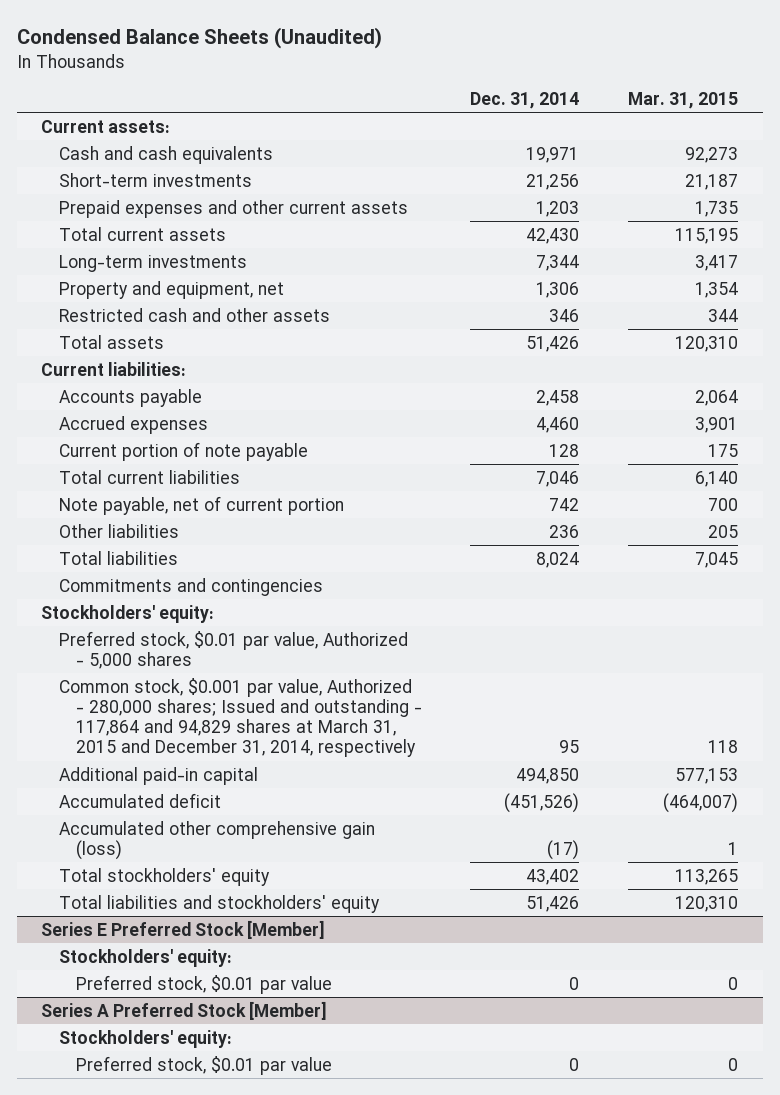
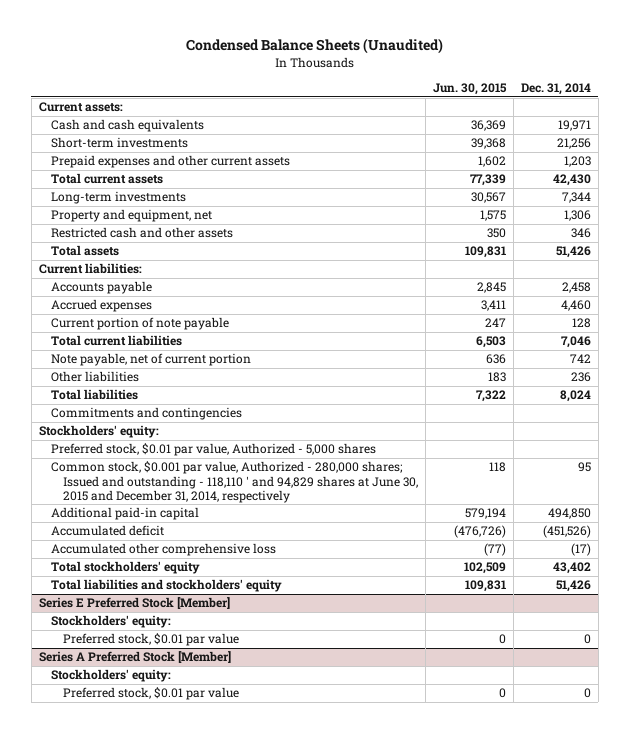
- | Dec. 31, 2014 | Mar. 31, 2015
+ | Jun. 30, 2015 | Dec. 31, 2014
- Common stock, $0.001 par value, Authorized - 280,000 shares; Issued and outstanding - 117,864 and 94,829 shares at March 31, 2015 and December 31, 2014, respectively | 95 | 118
+ Common stock, $0.001 par value, Authorized - 280,000 shares; Issued and outstanding - 118,110 ' and 94,829 shares at June 30, 2015 and December 31, 2014, respectively | 118 | 95
- Accumulated other comprehensive gain (loss) | (17) | 1
+ Accumulated other comprehensive loss | (77) | (17)

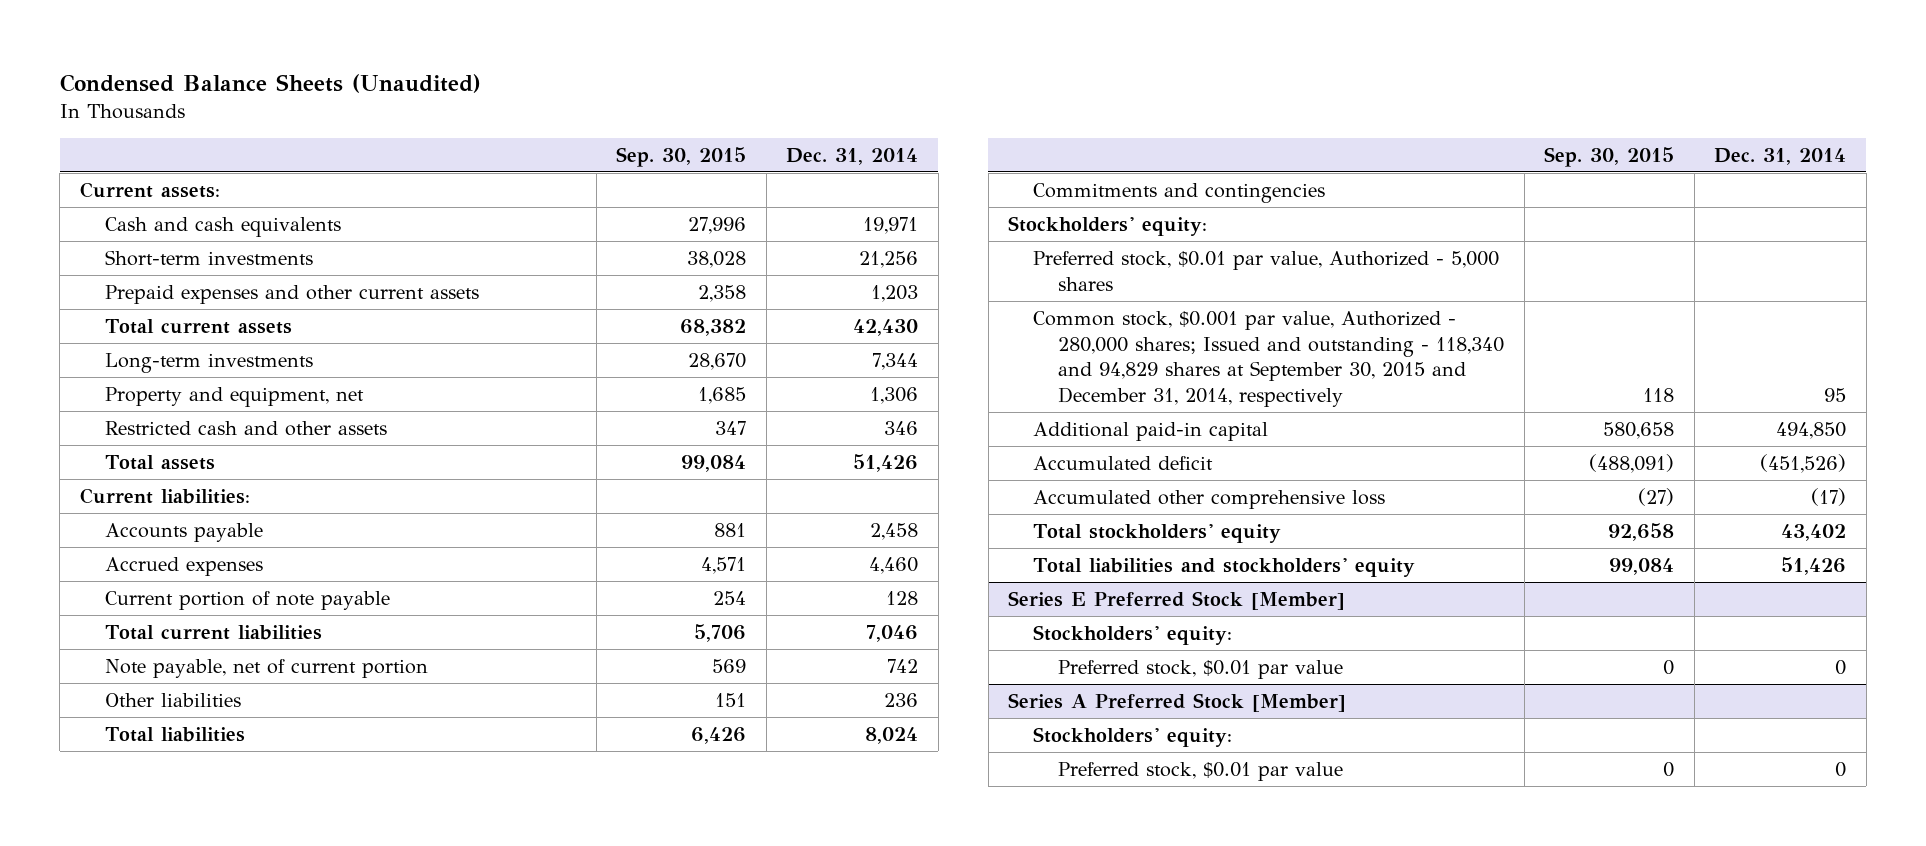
- | Jun. 30, 2015 | Dec. 31, 2014
+ | Sep. 30, 2015 | Dec. 31, 2014
- Common stock, $0.001 par value, Authorized - 280,000 shares; Issued and outstanding - 118,110 ' and 94,829 shares at June 30, 2015 and December 31, 2014, respectively | 118 | 95
+ Common stock, $0.001 par value, Authorized - 280,000 shares; Issued and outstanding - 118,340 and 94,829 shares at September 30, 2015 and December 31, 2014, respectively | 118 | 95

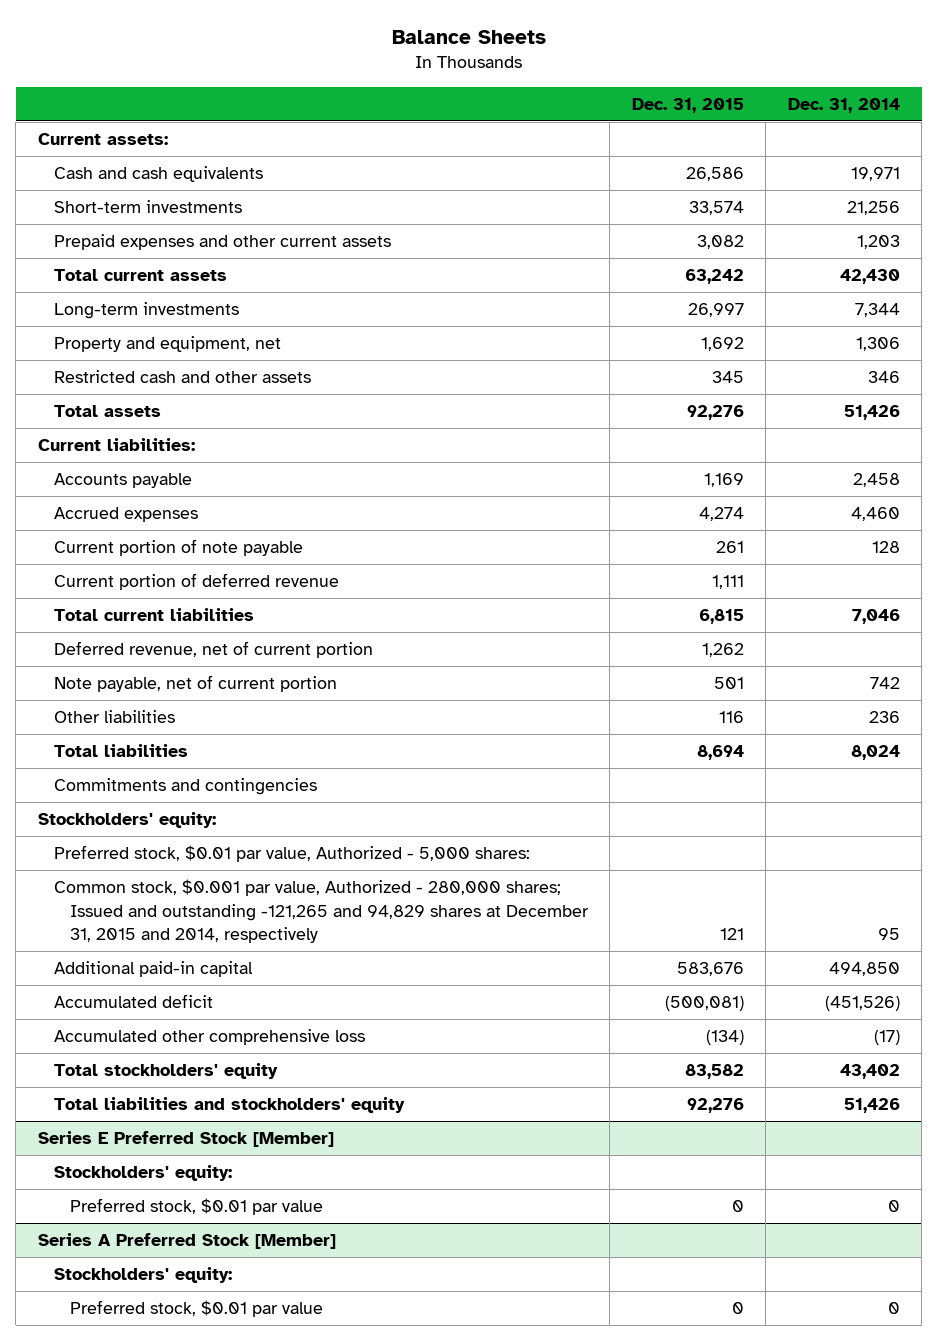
- Condensed Balance Sheets (Unaudited)
+ Balance Sheets
- | Sep. 30, 2015 | Dec. 31, 2014
+ | Dec. 31, 2015 | Dec. 31, 2014
+ Current portion of deferred revenue | 1,111 |
+ Deferred revenue, net of current portion | 1,262 |
- Preferred stock, $0.01 par value, Authorized - 5,000 shares
- Common stock, $0.001 par value, Authorized - 280,000 shares; Issued and outstanding - 118,340 and 94,829 shares at September 30, 2015 and December 31, 2014, respectively | 118 | 95
+ Preferred stock, $0.01 par value, Authorized - 5,000 shares:
+ Common stock, $0.001 par value, Authorized - 280,000 shares; Issued and outstanding -121,265 and 94,829 shares at December 31, 2015 and 2014, respectively | 121 | 95

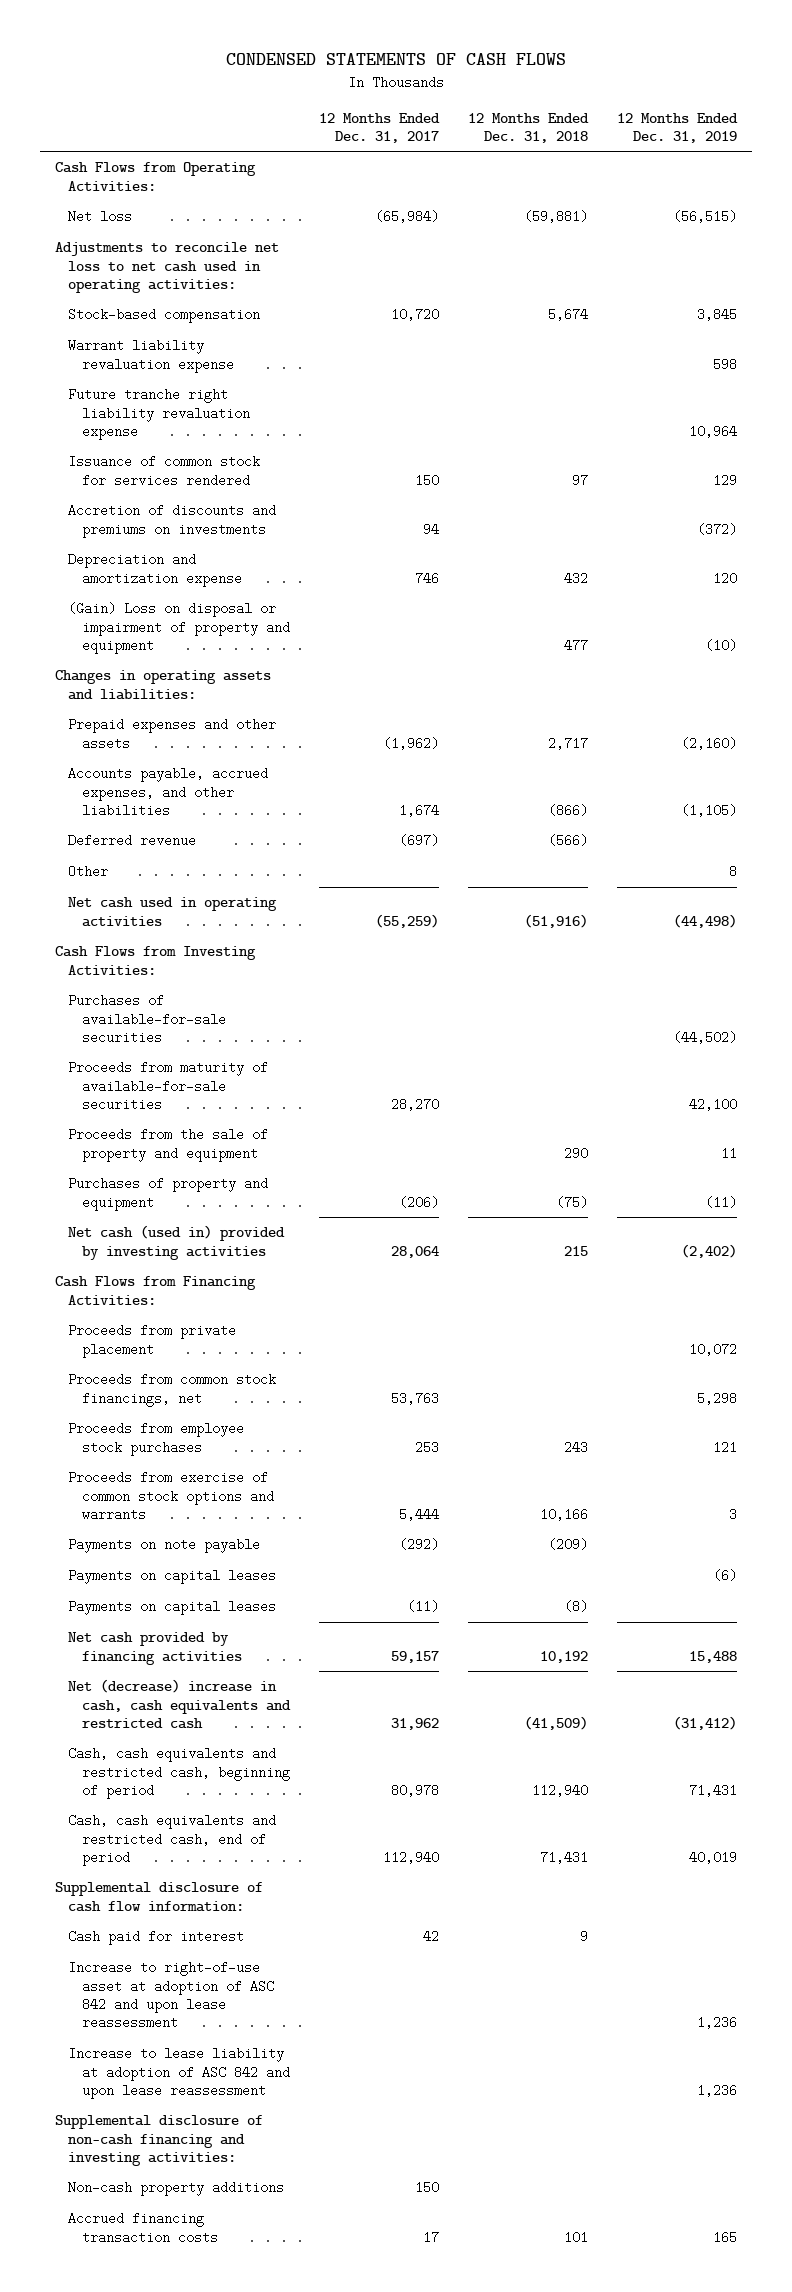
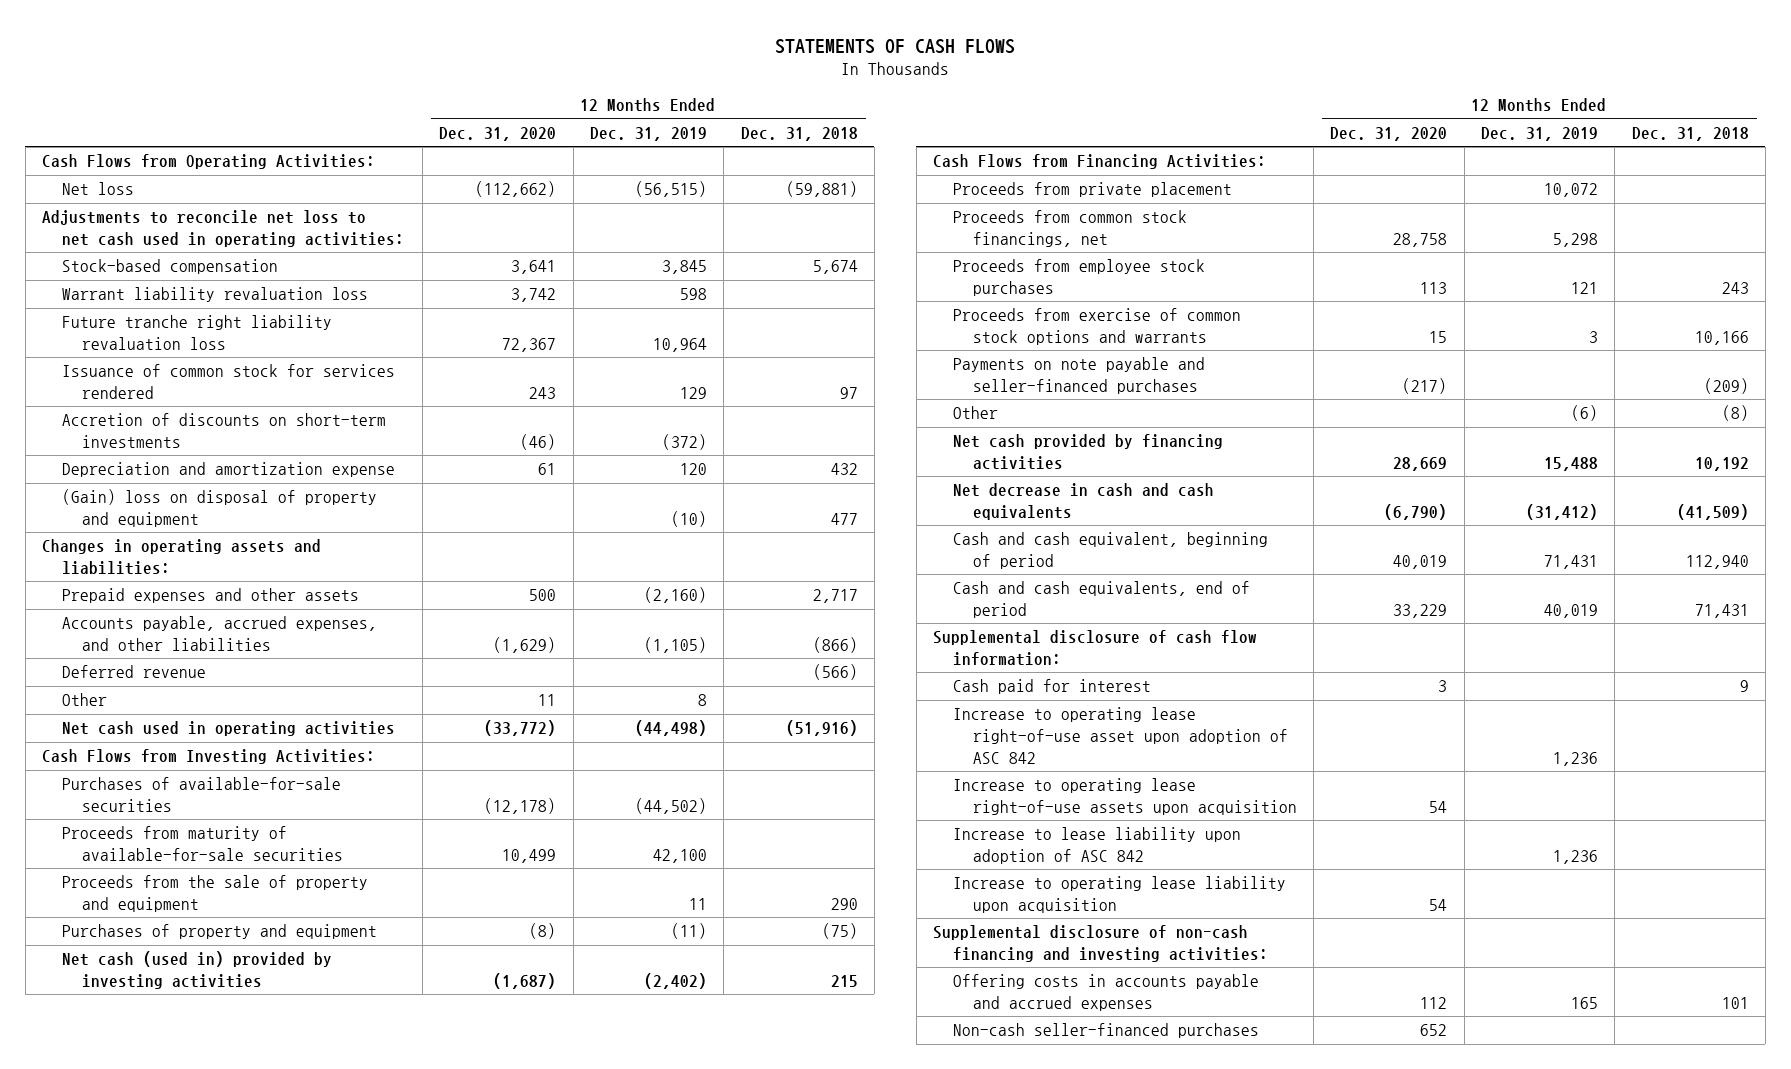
- CONDENSED STATEMENTS OF CASH FLOWS
+ STATEMENTS OF CASH FLOWS
- | 12 Months Ended Dec. 31, 2017 | 12 Months Ended Dec. 31, 2018 | 12 Months Ended Dec. 31, 2019
+ | 12 Months Ended Dec. 31, 2020 | 12 Months Ended Dec. 31, 2019 | 12 Months Ended Dec. 31, 2018
- Warrant liability revaluation expense | | | 598
- Future tranche right liability revaluation expense | | | 10,964
+ Warrant liability revaluation loss | 3,742 | 598 |
+ Future tranche right liability revaluation loss | 72,367 | 10,964 |
- Accretion of discounts and premiums on investments | 94 | | (372)
+ Accretion of discounts on short-term investments | (46) | (372) |
- (Gain) Loss on disposal or impairment of property and equipment | | 477 | (10)
+ (Gain) loss on disposal of property and equipment | | (10) | 477
- Payments on note payable | (292) | (209) |
- Payments on capital leases | | | (6)
- Payments on capital leases | (11) | (8) |
+ Payments on note payable and seller-financed purchases | (217) | | (209)
+ Other | | (6) | (8)
- Net (decrease) increase in cash, cash equivalents and restricted cash | 31,962 | (41,509) | (31,412)
- Cash, cash equivalents and restricted cash, beginning of period | 80,978 | 112,940 | 71,431
- Cash, cash equivalents and restricted cash, end of period | 112,940 | 71,431 | 40,019
+ Net decrease in cash and cash equivalents | (6,790) | (31,412) | (41,509)
+ Cash and cash equivalent, beginning of period | 40,019 | 71,431 | 112,940
+ Cash and cash equivalents, end of period | 33,229 | 40,019 | 71,431
- Increase to right-of-use asset at adoption of ASC 842 and upon lease reassessment | | | 1,236
- Increase to lease liability at adoption of ASC 842 and upon lease reassessment | | | 1,236
+ Increase to operating lease right-of-use asset upon adoption of ASC 842 | | 1,236 |
+ Increase to operating lease right-of-use assets upon acquisition | 54 | |
+ Increase to lease liability upon adoption of ASC 842 | | 1,236 |
+ Increase to operating lease liability upon acquisition | 54 | |
- Non-cash property additions | 150 | |
- Accrued financing transaction costs | 17 | 101 | 165
+ Offering costs in accounts payable and accrued expenses | 112 | 165 | 101
+ Non-cash seller-financed purchases | 652 | |

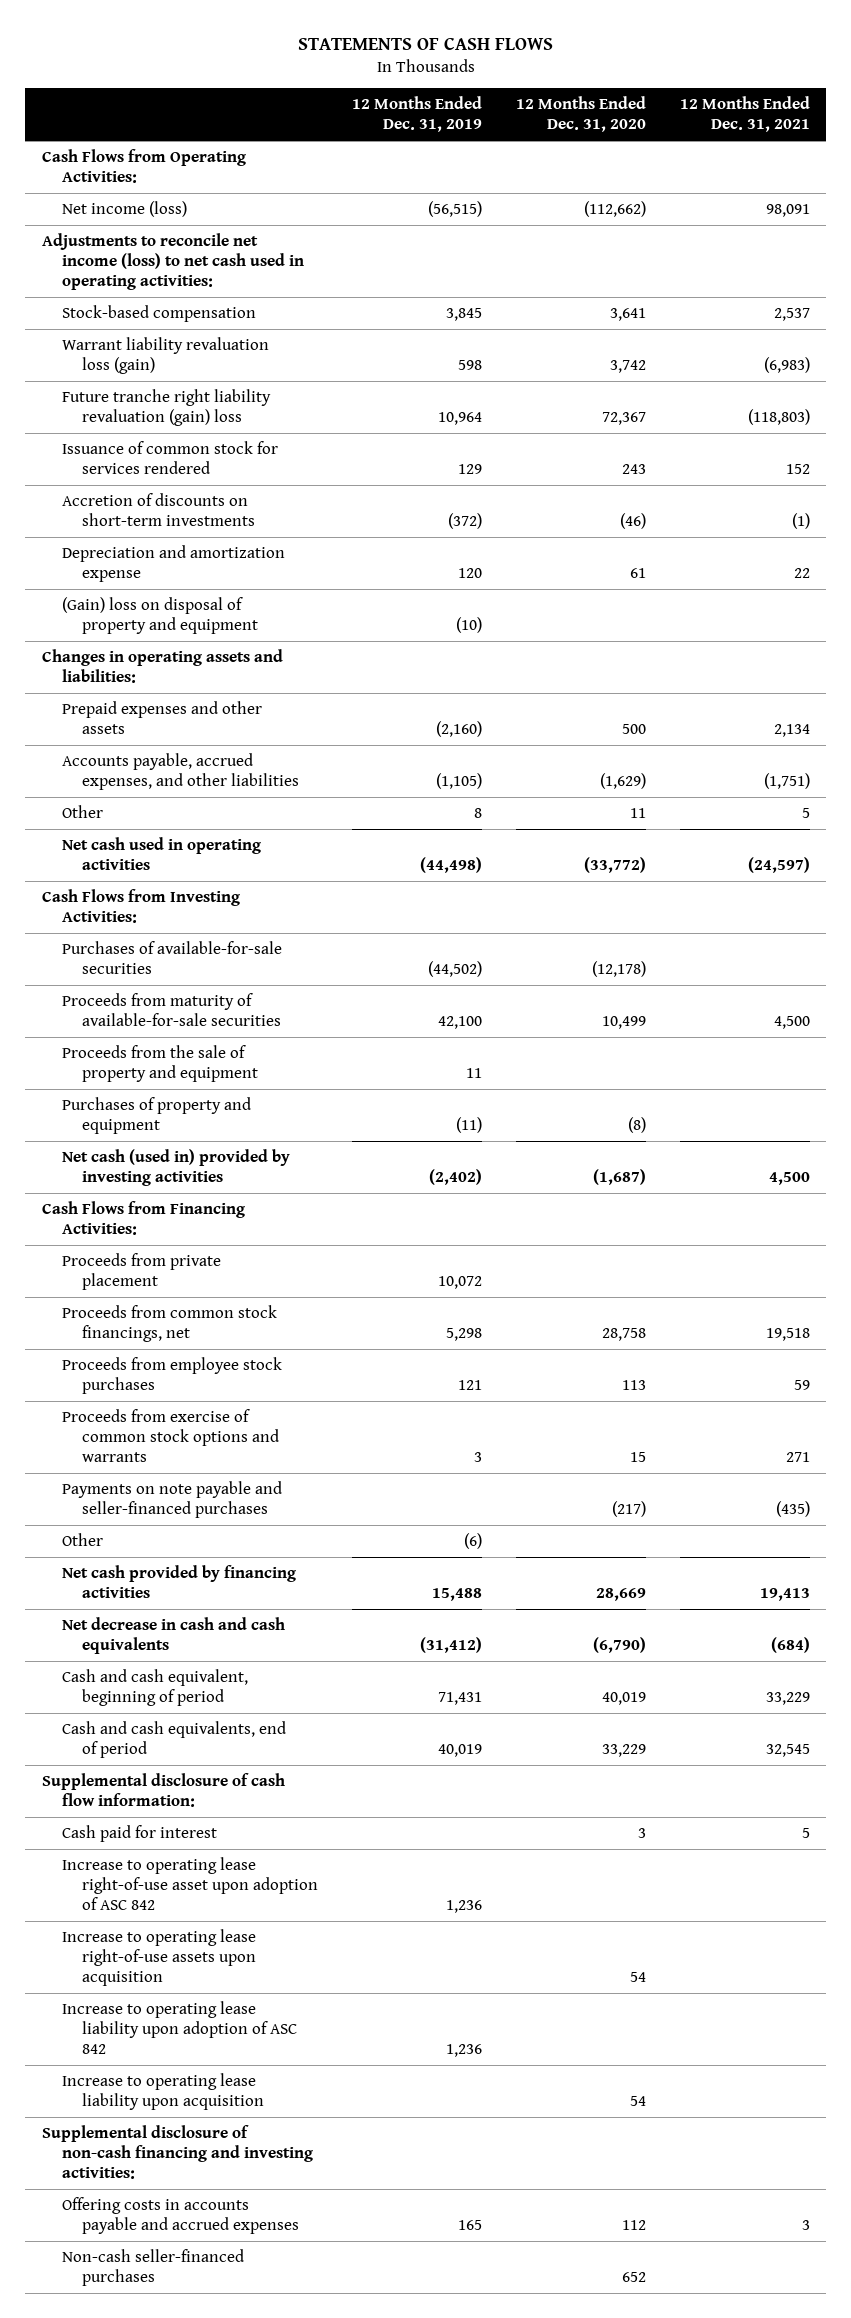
- | 12 Months Ended Dec. 31, 2020 | 12 Months Ended Dec. 31, 2019 | 12 Months Ended Dec. 31, 2018
+ | 12 Months Ended Dec. 31, 2019 | 12 Months Ended Dec. 31, 2020 | 12 Months Ended Dec. 31, 2021
- Net loss | (112,662) | (56,515) | (59,881)
- Adjustments to reconcile net loss to net cash used in operating activities:
+ Net income (loss) | (56,515) | (112,662) | 98,091
+ Adjustments to reconcile net income (loss) to net cash used in operating activities:
- Warrant liability revaluation loss | 3,742 | 598 |
- Future tranche right liability revaluation loss | 72,367 | 10,964 |
+ Warrant liability revaluation loss (gain) | 598 | 3,742 | (6,983)
+ Future tranche right liability revaluation (gain) loss | 10,964 | 72,367 | (118,803)
- Deferred revenue | | | (566)
- Increase to lease liability upon adoption of ASC 842 | | 1,236 |
+ Increase to operating lease liability upon adoption of ASC 842 | 1,236 | |

